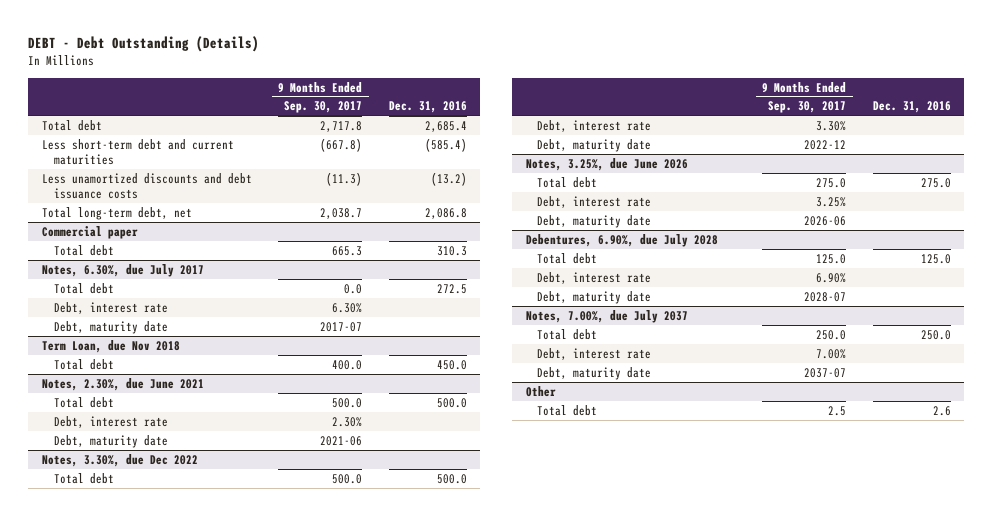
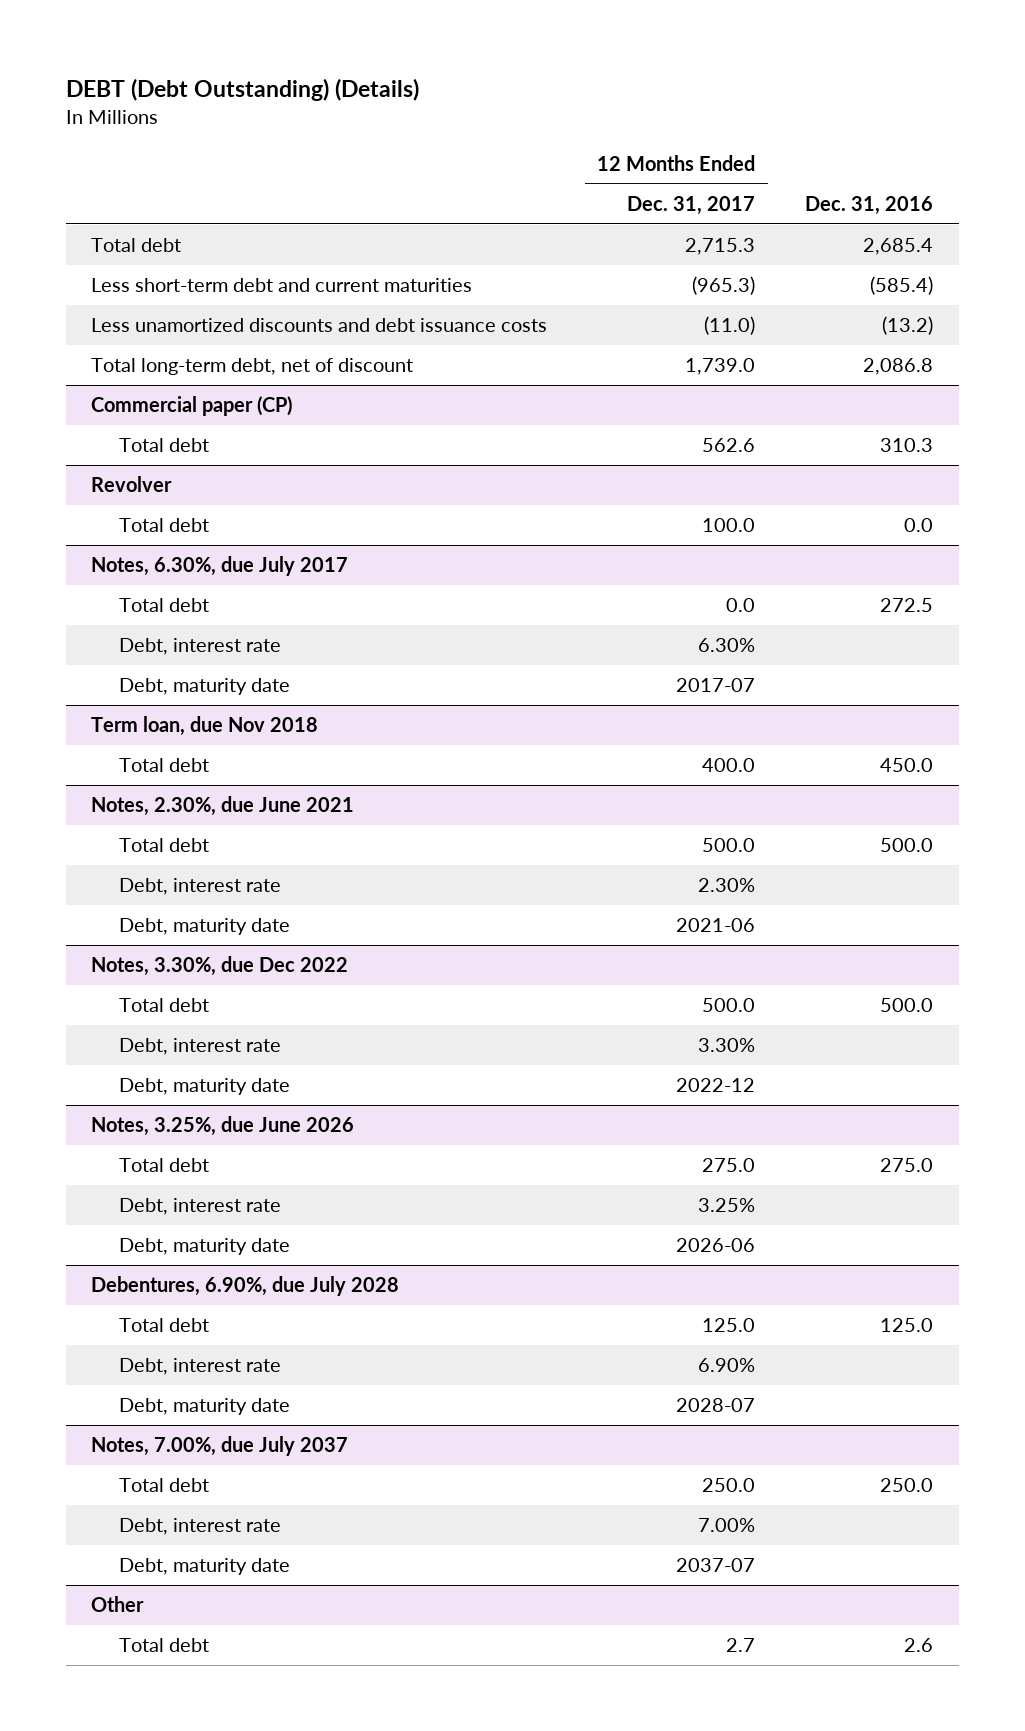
- DEBT - Debt Outstanding (Details)
+ DEBT (Debt Outstanding) (Details)
- | 9 Months Ended Sep. 30, 2017 | Dec. 31, 2016
+ | 12 Months Ended Dec. 31, 2017 | Dec. 31, 2016
- Total long-term debt, net | 2,038.7 | 2,086.8
- Commercial paper
+ Total long-term debt, net of discount | 1,739.0 | 2,086.8
+ Commercial paper (CP)
+ Revolver
+ Total debt | 100.0 | 0.0
- Term Loan, due Nov 2018
+ Term loan, due Nov 2018

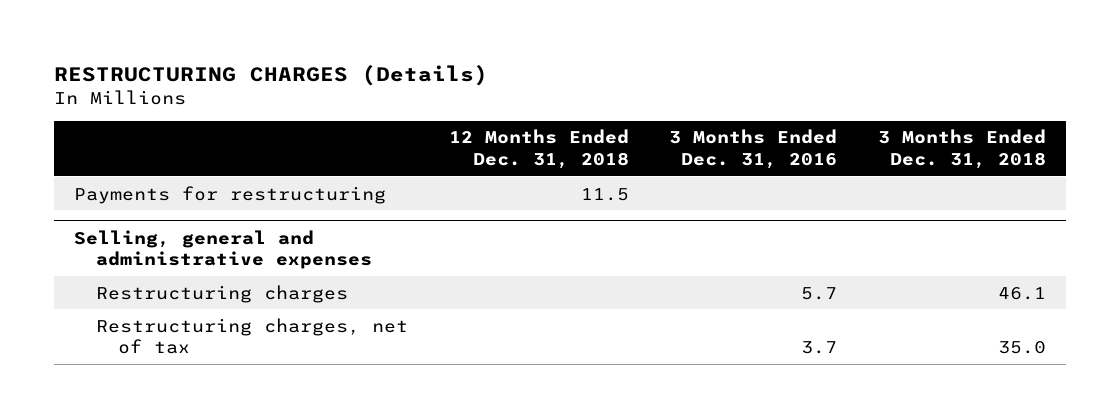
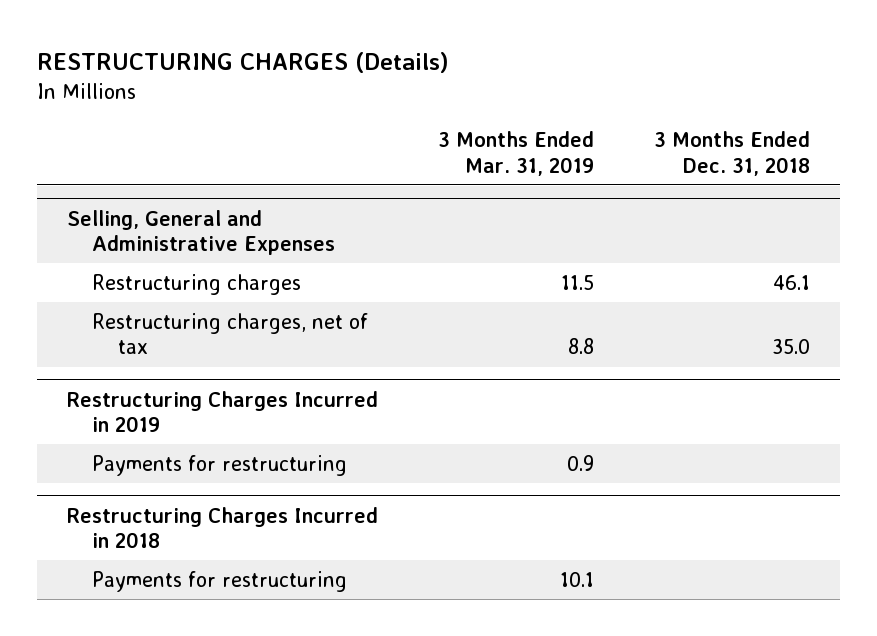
- | 12 Months Ended Dec. 31, 2018 | 3 Months Ended Dec. 31, 2016 | 3 Months Ended Dec. 31, 2018
+ | 3 Months Ended Mar. 31, 2019 | 3 Months Ended Dec. 31, 2018
- Payments for restructuring | 11.5 | |
- Selling, general and administrative expenses
+ Selling, General and Administrative Expenses
+ Restructuring Charges Incurred in 2019
+ Payments for restructuring | 0.9 |
+ Restructuring Charges Incurred in 2018
+ Payments for restructuring | 10.1 |

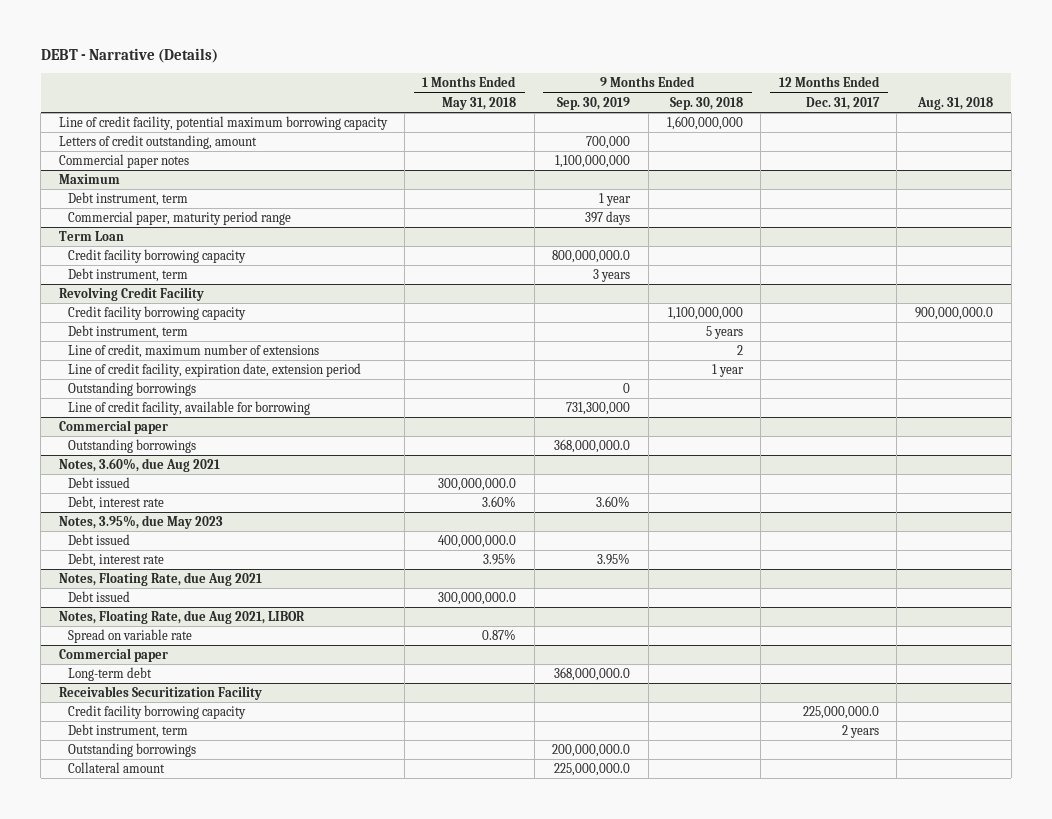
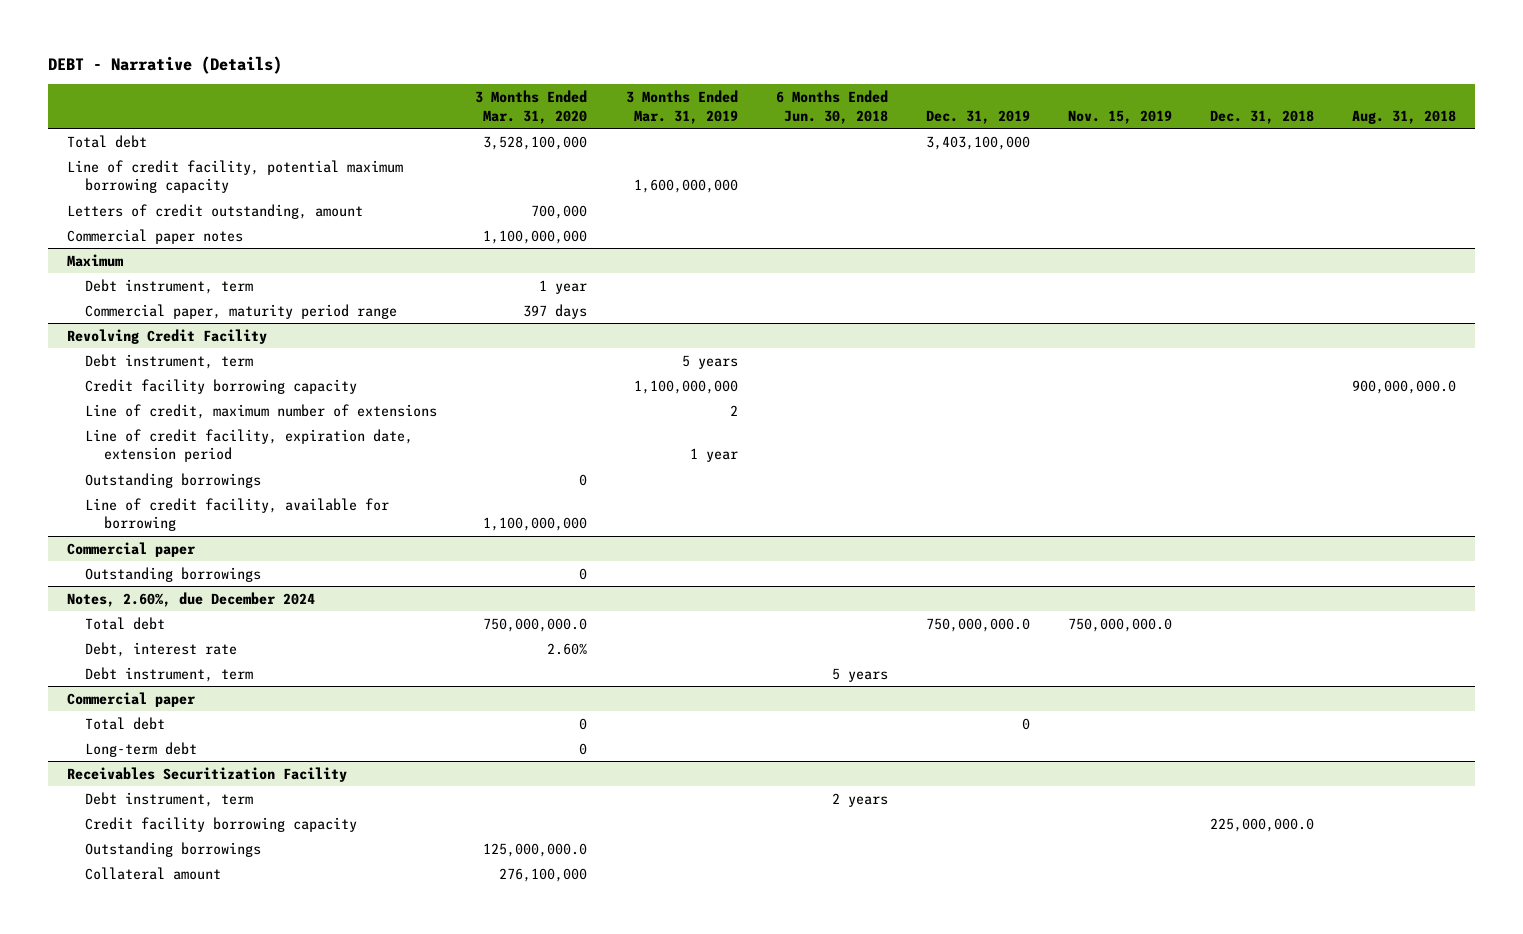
- | 1 Months Ended May 31, 2018 | 9 Months Ended Sep. 30, 2019 | 9 Months Ended Sep. 30, 2018 | 12 Months Ended Dec. 31, 2017 | Aug. 31, 2018
+ | 3 Months Ended Mar. 31, 2020 | 3 Months Ended Mar. 31, 2019 | 6 Months Ended Jun. 30, 2018 | Dec. 31, 2019 | Nov. 15, 2019 | Dec. 31, 2018 | Aug. 31, 2018
+ Total debt | 3,528,100,000 | | | 3,403,100,000 | | |
- Term Loan
- Credit facility borrowing capacity | | 800,000,000.0 | | |
- Debt instrument, term | | 3 years | | |
@ Revolving Credit Facility
moved down: Credit facility borrowing capacity | | 1,100,000,000 | | | | | 900,000,000.0
- Notes, 3.60%, due Aug 2021
- Debt issued | 300,000,000.0 | | | |
- Debt, interest rate | 3.60% | 3.60% | | |
- Notes, 3.95%, due May 2023
- Debt issued | 400,000,000.0 | | | |
- Debt, interest rate | 3.95% | 3.95% | | |
- Notes, Floating Rate, due Aug 2021
- Debt issued | 300,000,000.0 | | | |
- Notes, Floating Rate, due Aug 2021, LIBOR
- Spread on variable rate | 0.87% | | | |
+ Notes, 2.60%, due December 2024
+ Total debt | 750,000,000.0 | | | 750,000,000.0 | 750,000,000.0 | |
+ Debt, interest rate | 2.60% | | | | | |
+ Debt instrument, term | | | 5 years | | | |
@ Commercial paper
+ Total debt | 0 | | | 0 | | |
@ Receivables Securitization Facility
moved down: Credit facility borrowing capacity | | | | | | 225,000,000.0 |

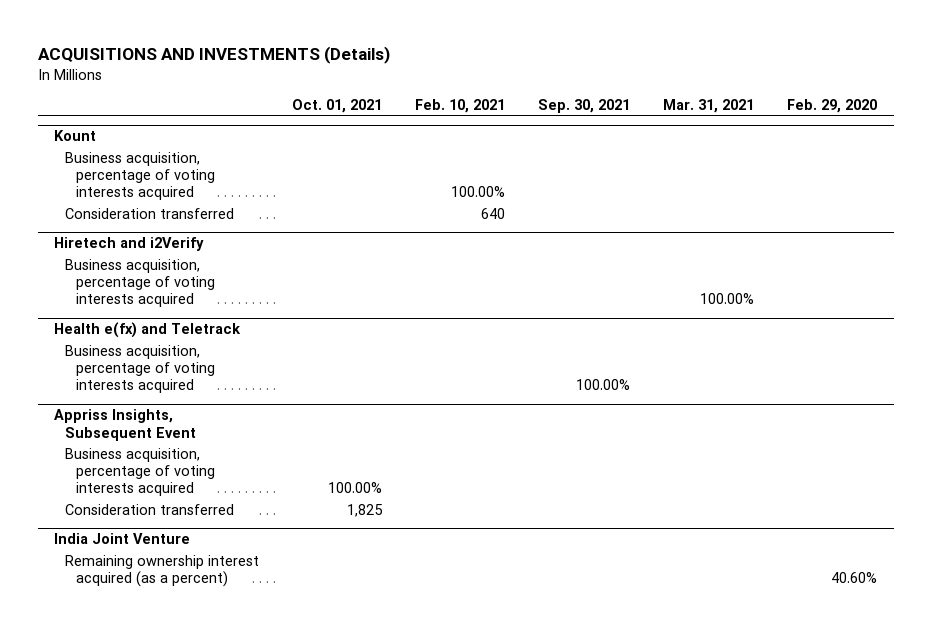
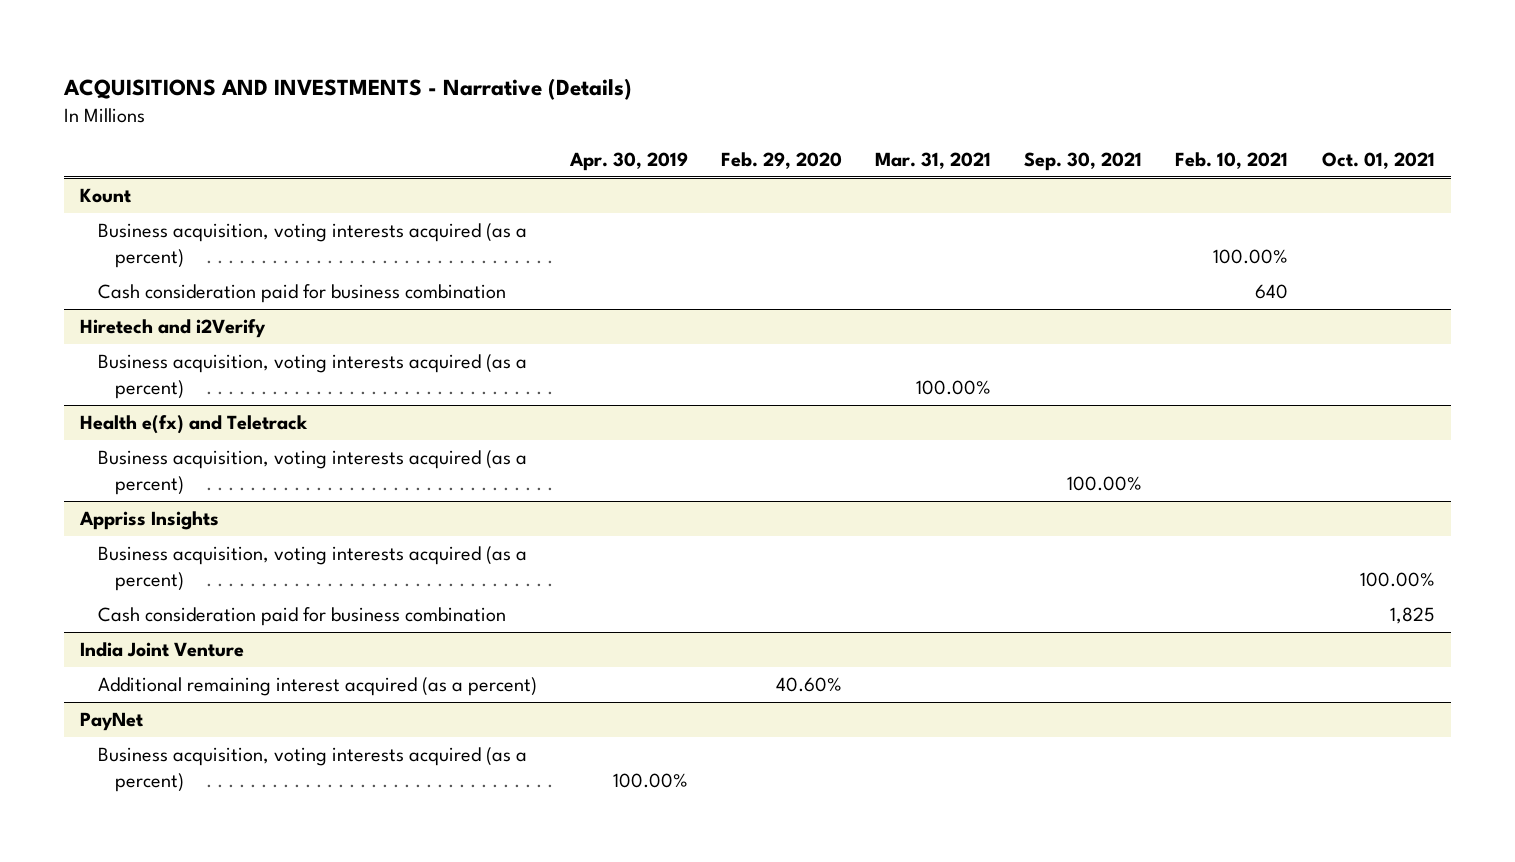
- ACQUISITIONS AND INVESTMENTS (Details)
+ ACQUISITIONS AND INVESTMENTS - Narrative (Details)
- | Oct. 01, 2021 | Feb. 10, 2021 | Sep. 30, 2021 | Mar. 31, 2021 | Feb. 29, 2020
+ | Apr. 30, 2019 | Feb. 29, 2020 | Mar. 31, 2021 | Sep. 30, 2021 | Feb. 10, 2021 | Oct. 01, 2021
@ Kount
- Business acquisition, percentage of voting interests acquired | | 100.00% | | |
- Consideration transferred | | 640 | | |
+ Business acquisition, voting interests acquired (as a percent) | | | | | 100.00% |
+ Cash consideration paid for business combination | | | | | 640 |
@ Hiretech and i2Verify
- Business acquisition, percentage of voting interests acquired | | | | 100.00% |
+ Business acquisition, voting interests acquired (as a percent) | | | 100.00% | | |
@ Health e(fx) and Teletrack
- Business acquisition, percentage of voting interests acquired | | | 100.00% | |
- Appriss Insights, Subsequent Event
- Business acquisition, percentage of voting interests acquired | 100.00% | | | |
- Consideration transferred | 1,825 | | | |
@ Health e(fx) and Teletrack
+ Business acquisition, voting interests acquired (as a percent) | | | | 100.00% | |
+ Appriss Insights
+ Business acquisition, voting interests acquired (as a percent) | | | | | | 100.00%
+ Cash consideration paid for business combination | | | | | | 1,825
@ India Joint Venture
- Remaining ownership interest acquired (as a percent) | | | | | 40.60%
+ Additional remaining interest acquired (as a percent) | | 40.60% | | | |
+ PayNet
+ Business acquisition, voting interests acquired (as a percent) | 100.00% | | | | |

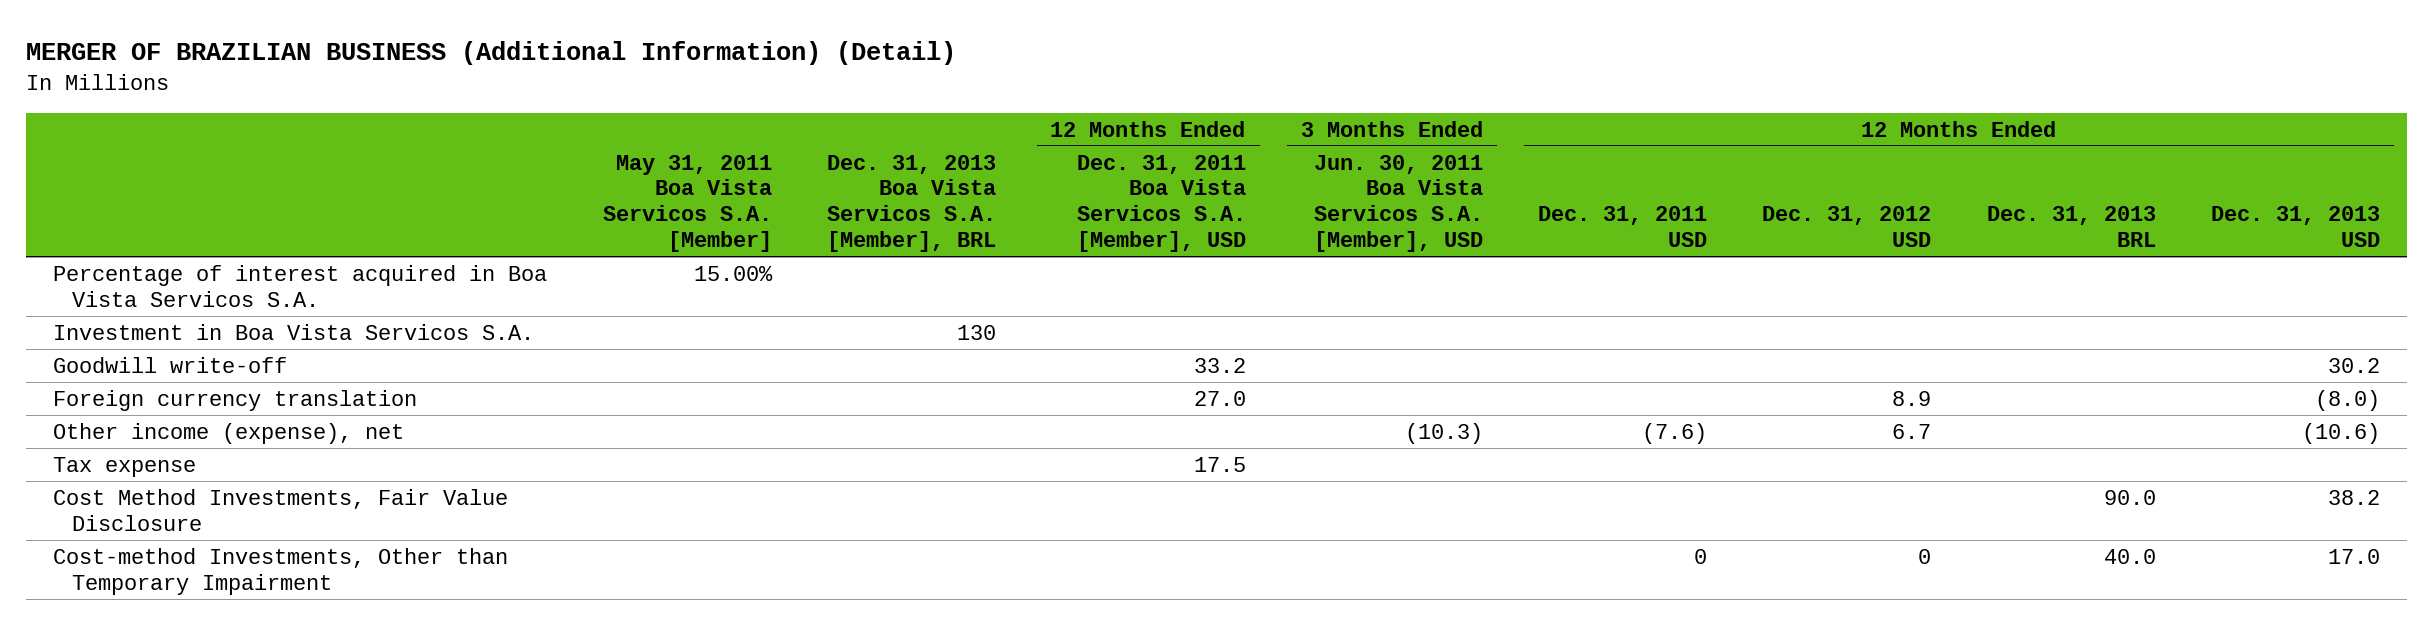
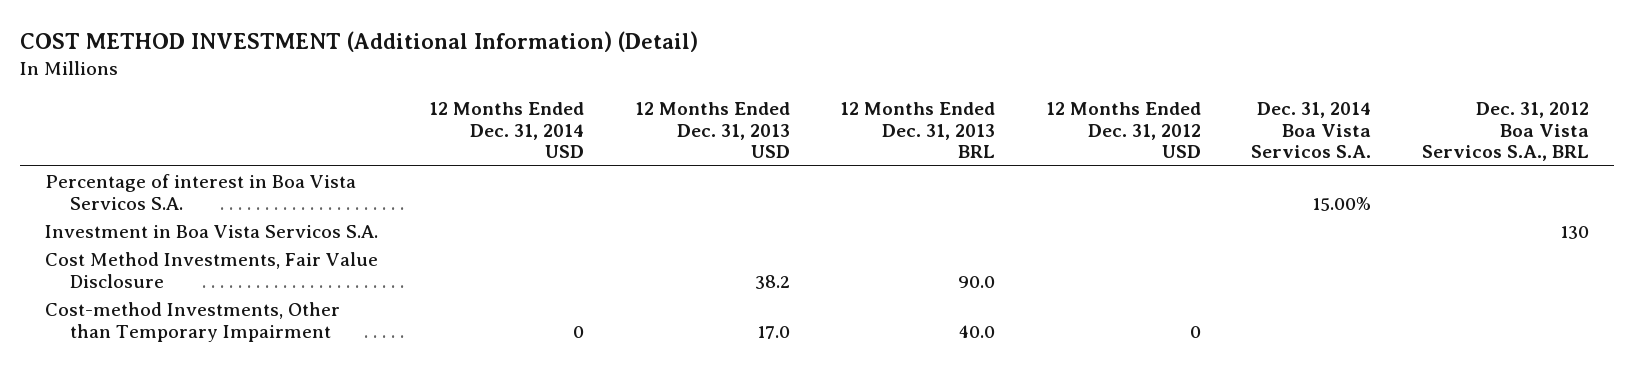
- MERGER OF BRAZILIAN BUSINESS (Additional Information) (Detail)
+ COST METHOD INVESTMENT (Additional Information) (Detail)
- | May 31, 2011 Boa Vista Servicos S.A. [Member] | Dec. 31, 2013 Boa Vista Servicos S.A. [Member], BRL | 12 Months Ended Dec. 31, 2011 Boa Vista Servicos S.A. [Member], USD | 3 Months Ended Jun. 30, 2011 Boa Vista Servicos S.A. [Member], USD | 12 Months Ended Dec. 31, 2011 USD | 12 Months Ended Dec. 31, 2012 USD | 12 Months Ended Dec. 31, 2013 BRL | 12 Months Ended Dec. 31, 2013 USD
+ | 12 Months Ended Dec. 31, 2014 USD | 12 Months Ended Dec. 31, 2013 USD | 12 Months Ended Dec. 31, 2013 BRL | 12 Months Ended Dec. 31, 2012 USD | Dec. 31, 2014 Boa Vista Servicos S.A. | Dec. 31, 2012 Boa Vista Servicos S.A., BRL
- Percentage of interest acquired in Boa Vista Servicos S.A. | 15.00% | | | | | | |
+ Percentage of interest in Boa Vista Servicos S.A. | | | | | 15.00% |
- Goodwill write-off | | | 33.2 | | | | | 30.2
- Foreign currency translation | | | 27.0 | | | 8.9 | | (8.0)
- Other income (expense), net | | | | (10.3) | (7.6) | 6.7 | | (10.6)
- Tax expense | | | 17.5 | | | | |

